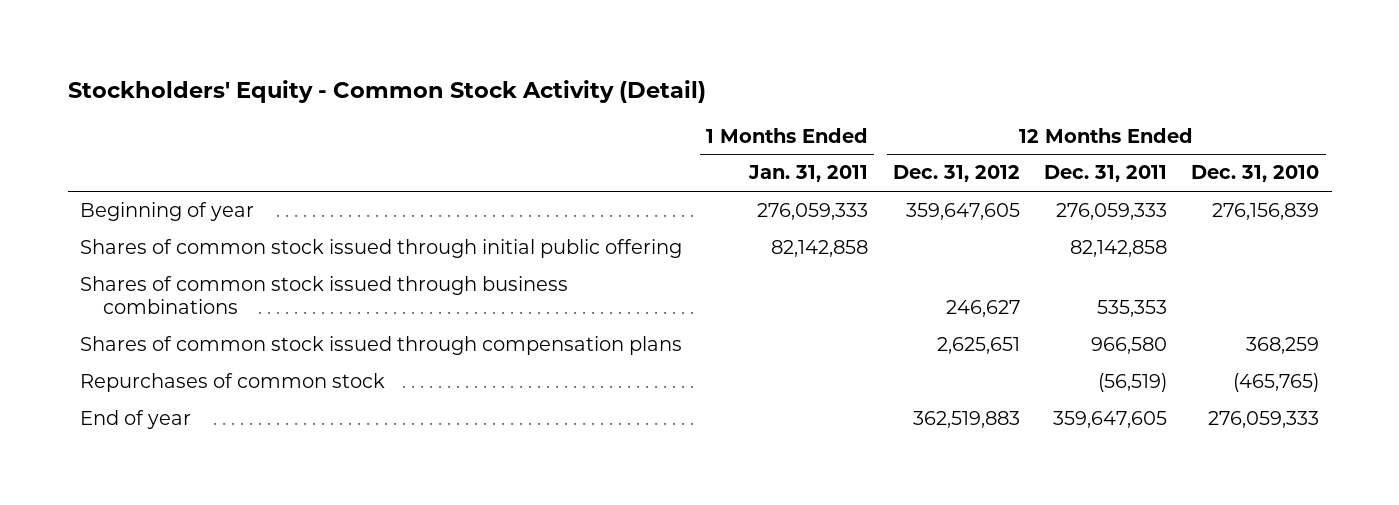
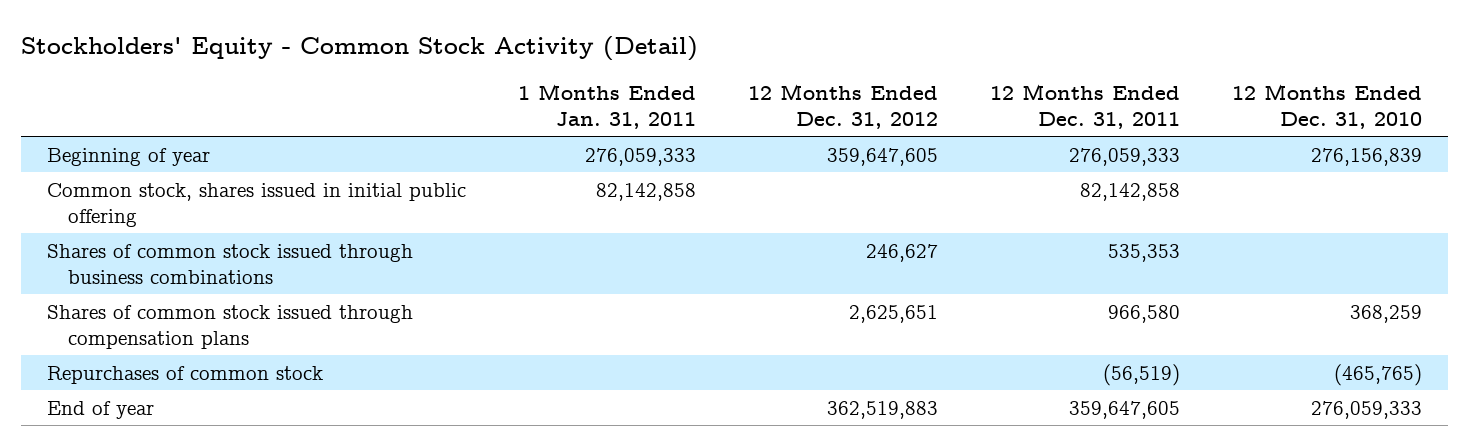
- Shares of common stock issued through initial public offering | 82,142,858 | | 82,142,858 |
+ Common stock, shares issued in initial public offering | 82,142,858 | | 82,142,858 |

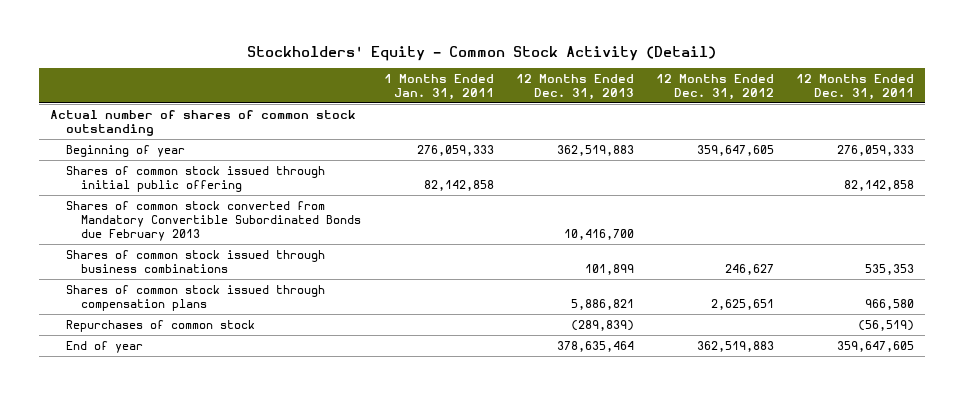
- | 1 Months Ended Jan. 31, 2011 | 12 Months Ended Dec. 31, 2012 | 12 Months Ended Dec. 31, 2011 | 12 Months Ended Dec. 31, 2010
+ | 1 Months Ended Jan. 31, 2011 | 12 Months Ended Dec. 31, 2013 | 12 Months Ended Dec. 31, 2012 | 12 Months Ended Dec. 31, 2011
+ Actual number of shares of common stock outstanding
- Common stock, shares issued in initial public offering | 82,142,858 | | 82,142,858 |
+ Shares of common stock issued through initial public offering | 82,142,858 | | | 82,142,858
+ Shares of common stock converted from Mandatory Convertible Subordinated Bonds due February 2013 | | 10,416,700 | |

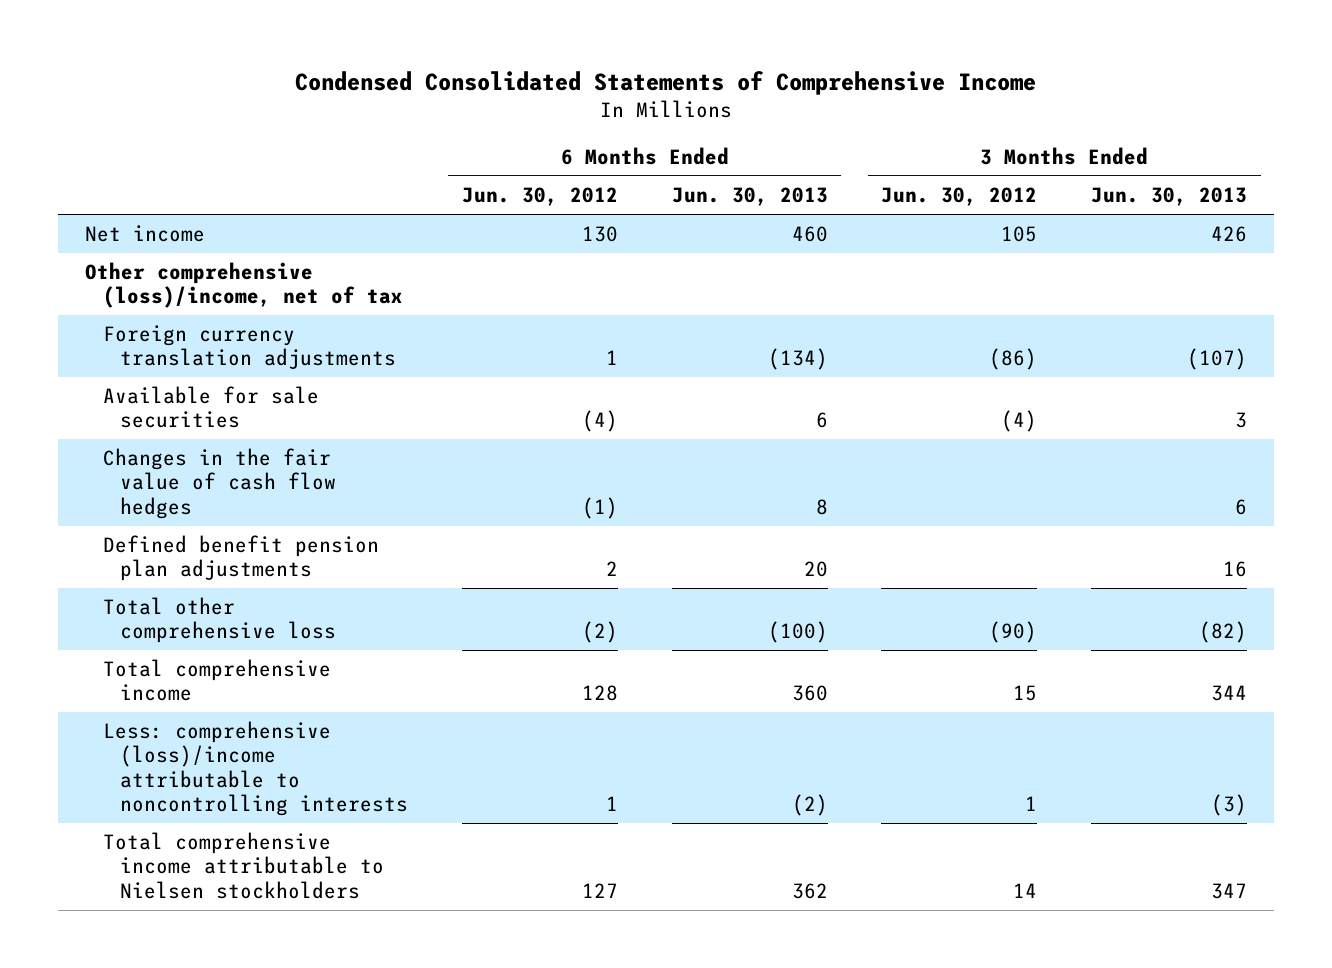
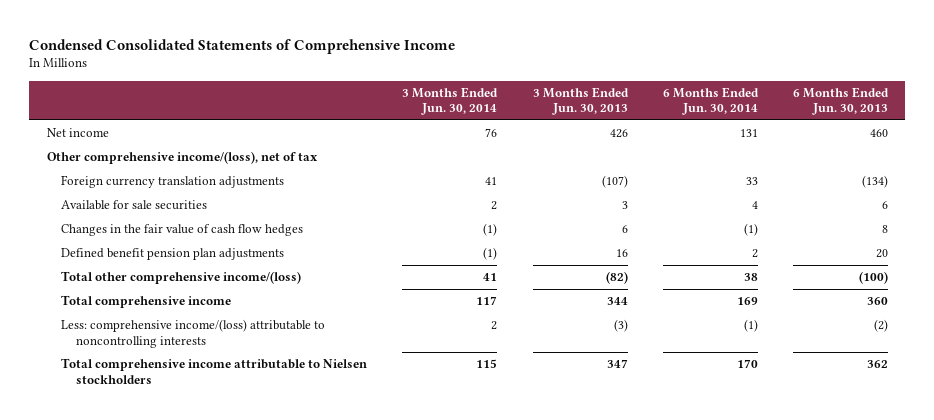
- | 6 Months Ended Jun. 30, 2012 | 6 Months Ended Jun. 30, 2013 | 3 Months Ended Jun. 30, 2012 | 3 Months Ended Jun. 30, 2013
+ | 3 Months Ended Jun. 30, 2014 | 3 Months Ended Jun. 30, 2013 | 6 Months Ended Jun. 30, 2014 | 6 Months Ended Jun. 30, 2013
- Other comprehensive (loss)/income, net of tax
+ Other comprehensive income/(loss), net of tax
- Total other comprehensive loss | (2) | (100) | (90) | (82)
+ Total other comprehensive income/(loss) | 41 | (82) | 38 | (100)
- Less: comprehensive (loss)/income attributable to noncontrolling interests | 1 | (2) | 1 | (3)
+ Less: comprehensive income/(loss) attributable to noncontrolling interests | 2 | (3) | (1) | (2)

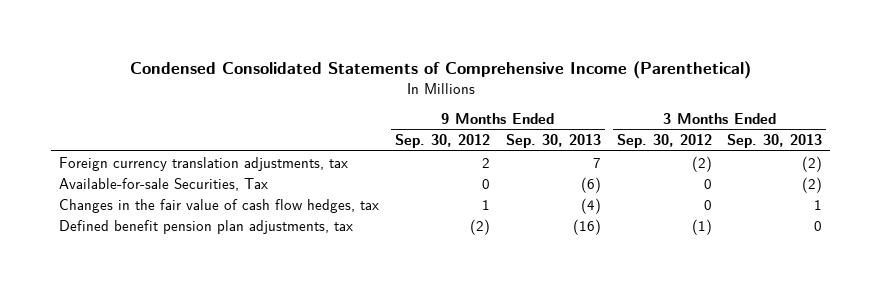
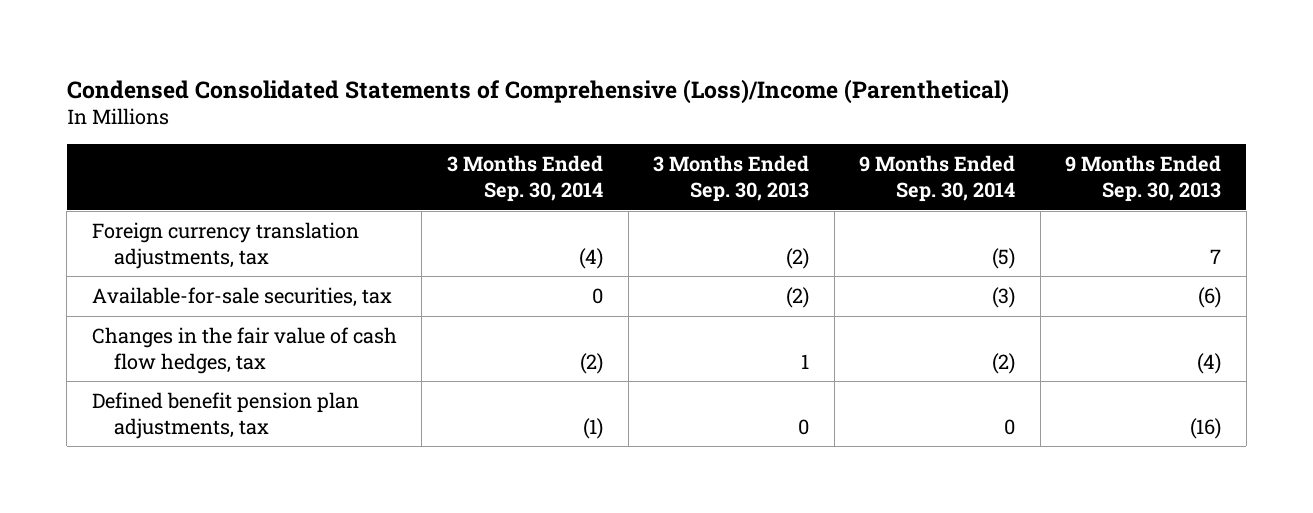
- Condensed Consolidated Statements of Comprehensive Income (Parenthetical)
+ Condensed Consolidated Statements of Comprehensive (Loss)/Income (Parenthetical)
- | 9 Months Ended Sep. 30, 2012 | 9 Months Ended Sep. 30, 2013 | 3 Months Ended Sep. 30, 2012 | 3 Months Ended Sep. 30, 2013
+ | 3 Months Ended Sep. 30, 2014 | 3 Months Ended Sep. 30, 2013 | 9 Months Ended Sep. 30, 2014 | 9 Months Ended Sep. 30, 2013
- Available-for-sale Securities, Tax | 0 | (6) | 0 | (2)
+ Available-for-sale securities, tax | 0 | (2) | (3) | (6)

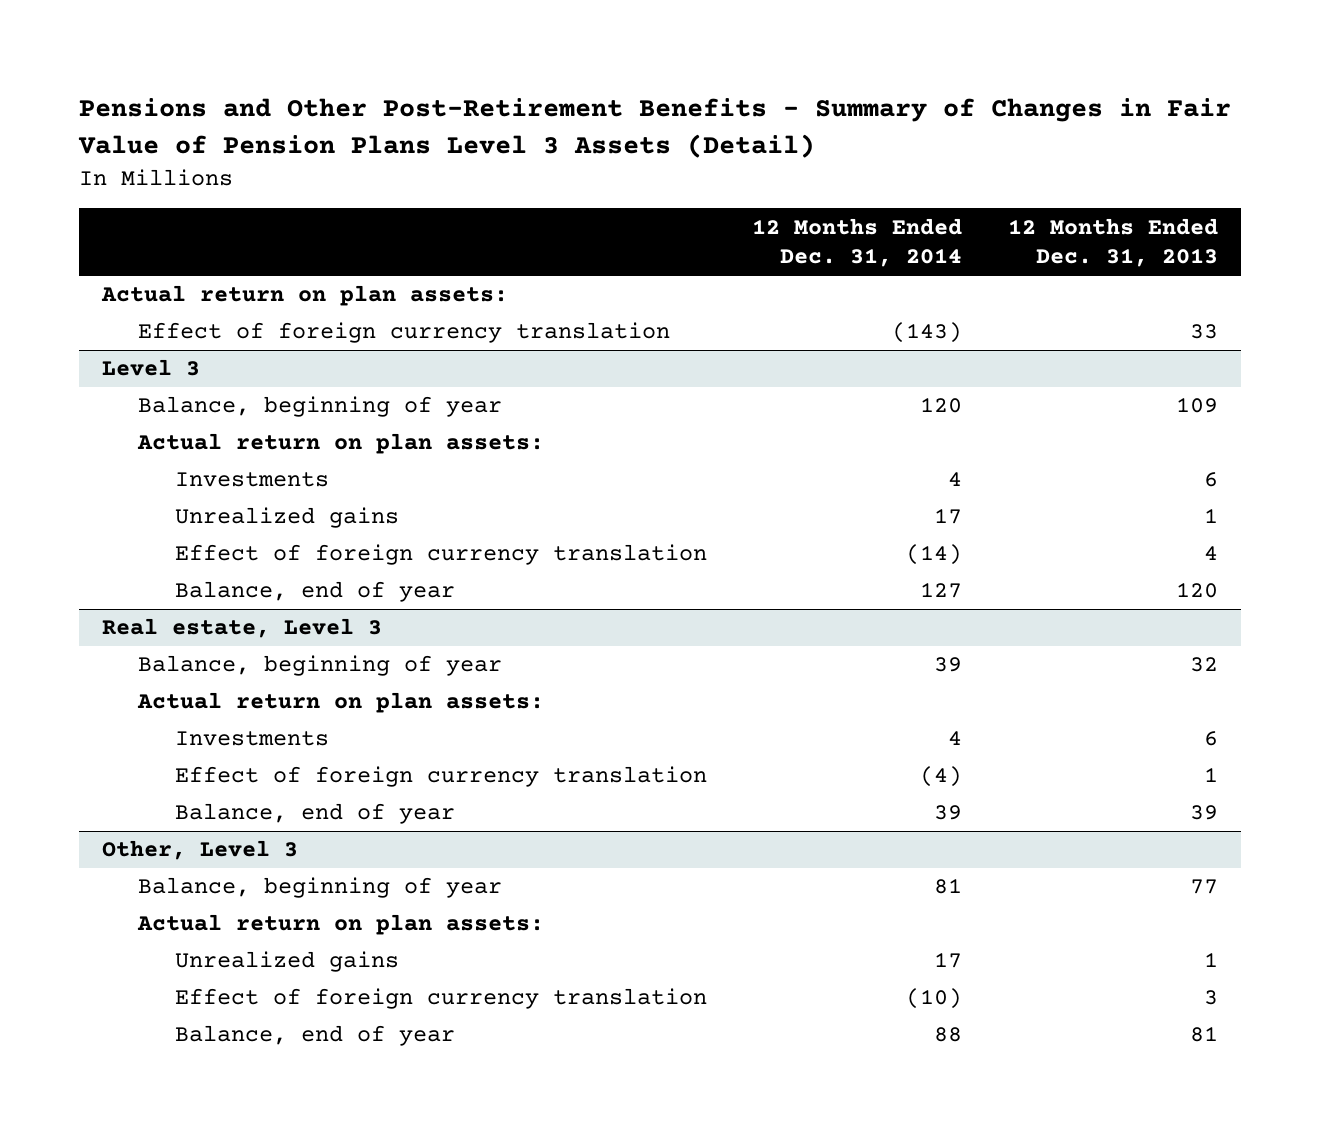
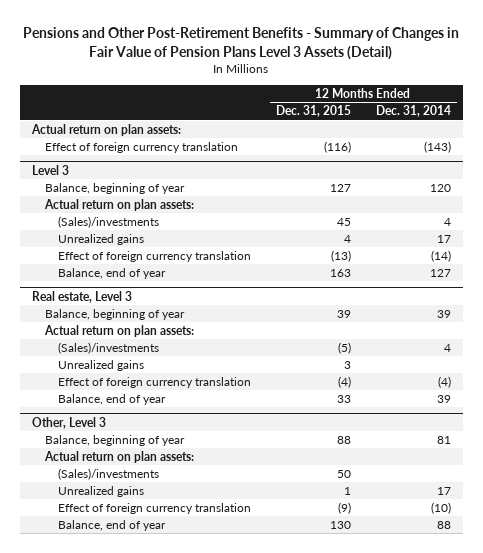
- | 12 Months Ended Dec. 31, 2014 | 12 Months Ended Dec. 31, 2013
+ | 12 Months Ended Dec. 31, 2015 | 12 Months Ended Dec. 31, 2014
@ Level 3
- Investments | 4 | 6
+ (Sales)/investments | 45 | 4
@ Real estate, Level 3
- Investments | 4 | 6
+ (Sales)/investments | (5) | 4
+ Unrealized gains | 3 |
@ Other, Level 3
+ (Sales)/investments | 50 |

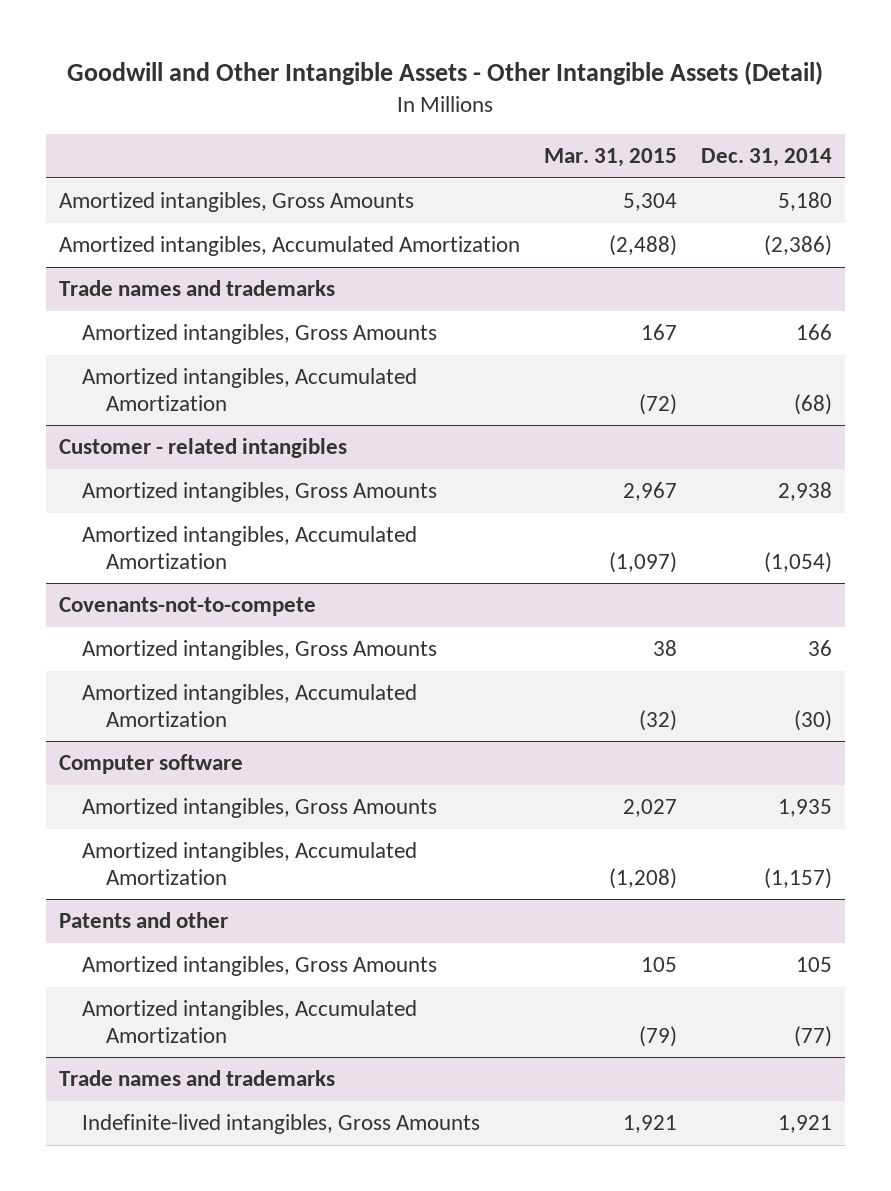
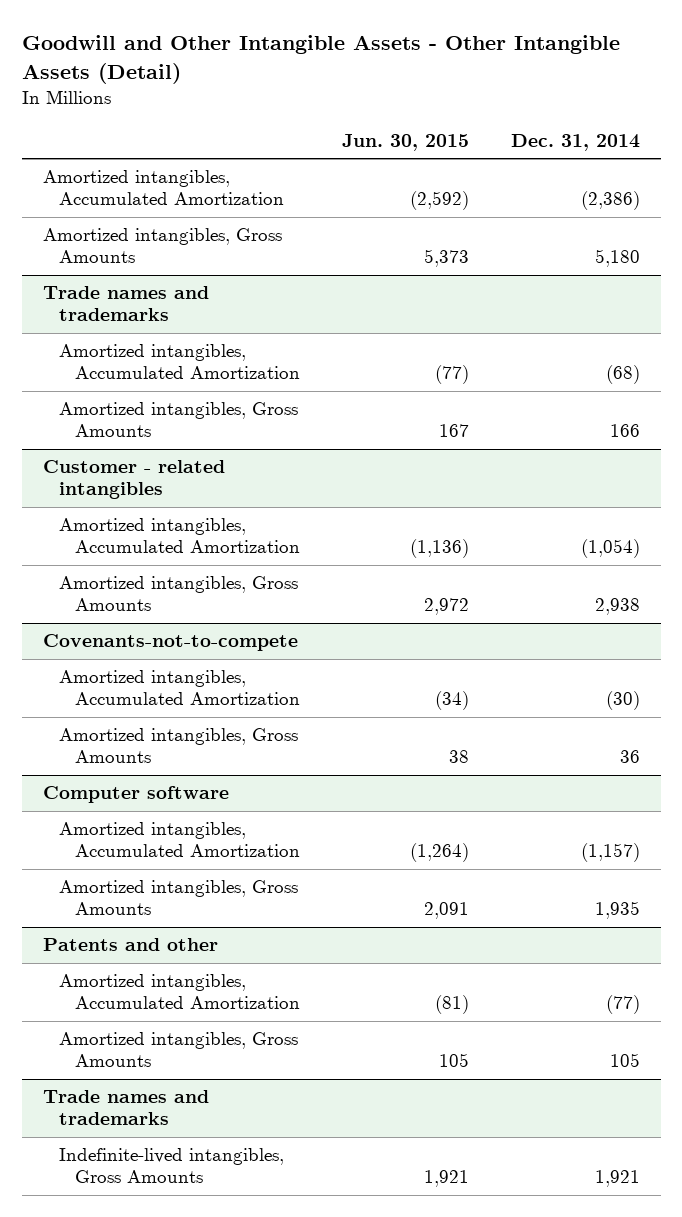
- | Mar. 31, 2015 | Dec. 31, 2014
+ | Jun. 30, 2015 | Dec. 31, 2014
moved down: Amortized intangibles, Gross Amounts | 5,373 | 5,180
@ Trade names and trademarks
moved down: Amortized intangibles, Gross Amounts | 167 | 166
@ Customer - related intangibles
moved down: Amortized intangibles, Gross Amounts | 2,972 | 2,938
@ Covenants-not-to-compete
moved down: Amortized intangibles, Gross Amounts | 38 | 36
@ Computer software
moved down: Amortized intangibles, Gross Amounts | 2,091 | 1,935
@ Patents and other
moved down: Amortized intangibles, Gross Amounts | 105 | 105

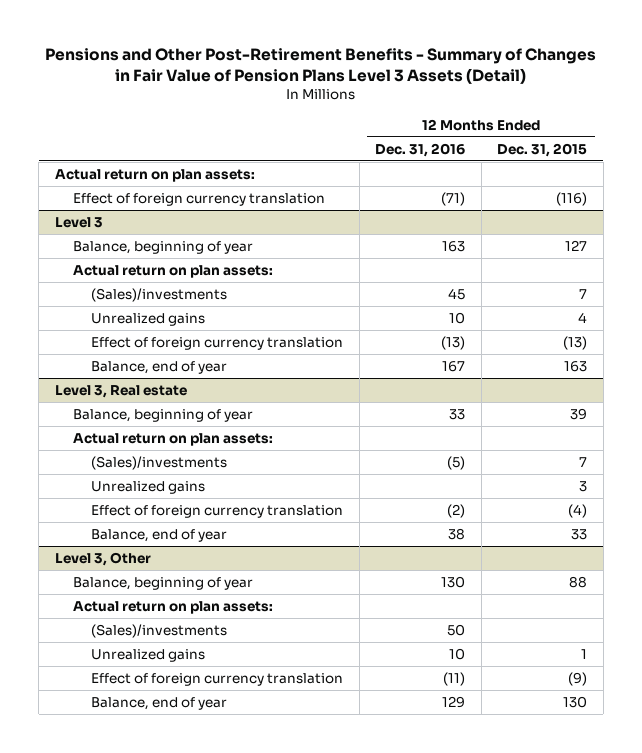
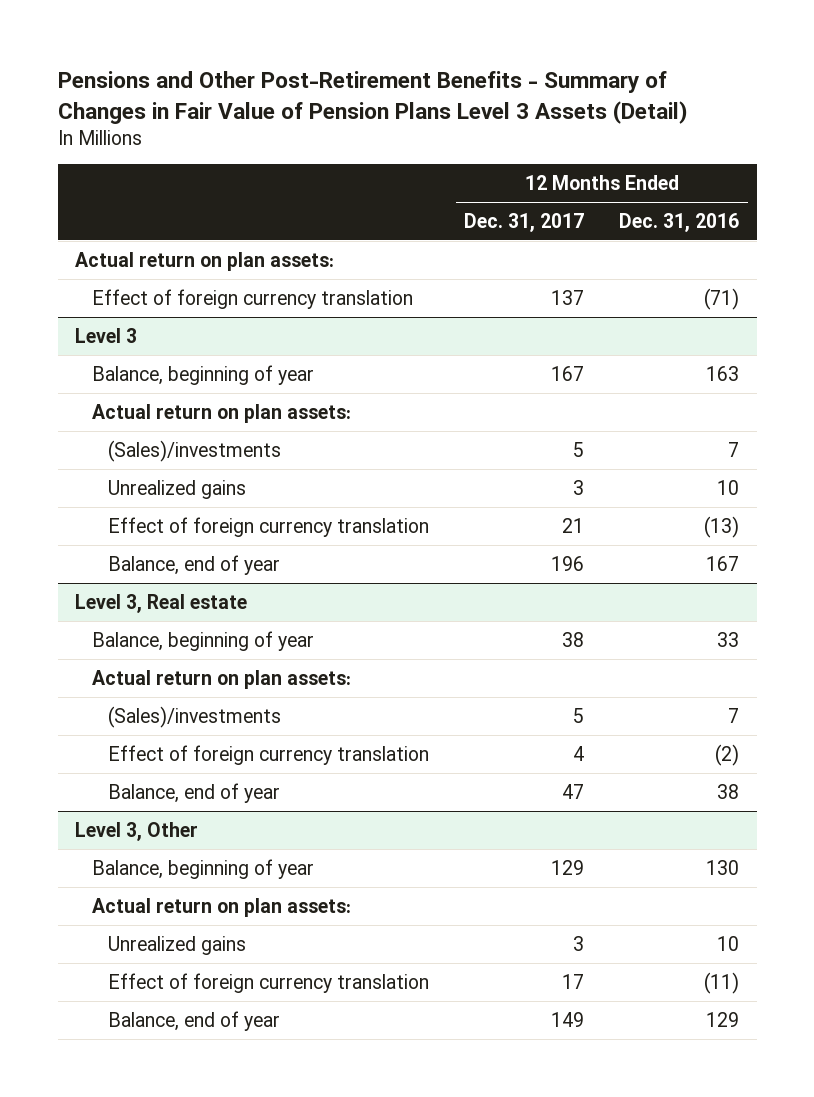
- | 12 Months Ended Dec. 31, 2016 | 12 Months Ended Dec. 31, 2015
+ | 12 Months Ended Dec. 31, 2017 | 12 Months Ended Dec. 31, 2016
@ Level 3
- (Sales)/investments | 45 | 7
+ (Sales)/investments | 5 | 7
@ Level 3, Real estate
- (Sales)/investments | (5) | 7
- Unrealized gains | | 3
+ (Sales)/investments | 5 | 7
@ Level 3, Other
- (Sales)/investments | 50 |

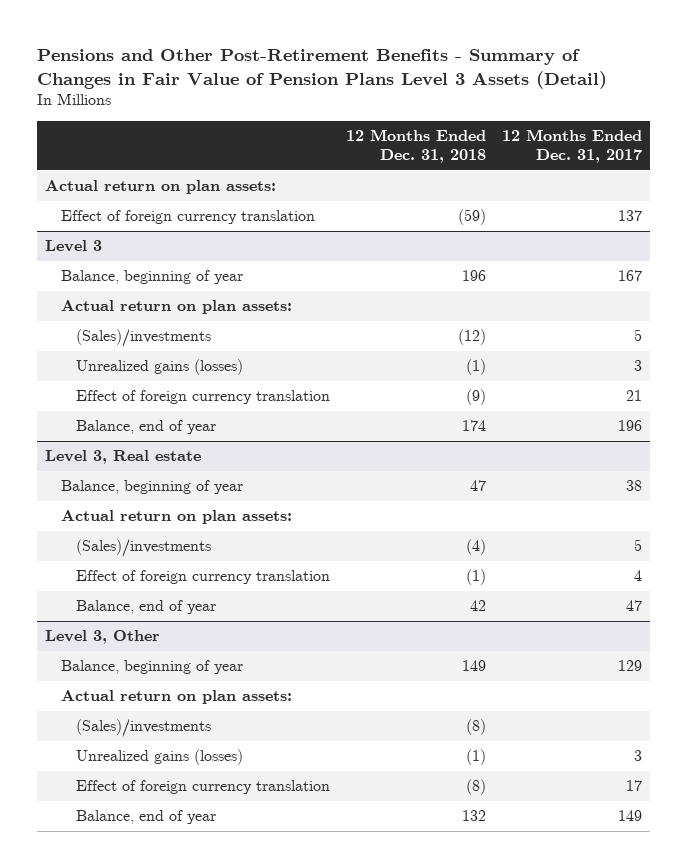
- | 12 Months Ended Dec. 31, 2017 | 12 Months Ended Dec. 31, 2016
+ | 12 Months Ended Dec. 31, 2018 | 12 Months Ended Dec. 31, 2017
@ Level 3
- Unrealized gains | 3 | 10
+ Unrealized gains (losses) | (1) | 3
@ Level 3, Other
- Unrealized gains | 3 | 10
+ (Sales)/investments | (8) |
+ Unrealized gains (losses) | (1) | 3

